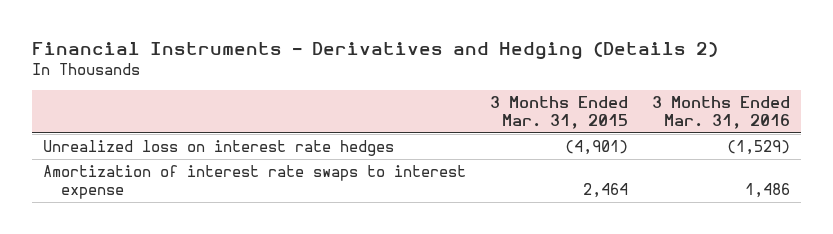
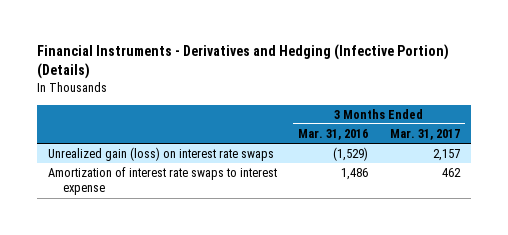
- Financial Instruments - Derivatives and Hedging (Details 2)
+ Financial Instruments - Derivatives and Hedging (Infective Portion) (Details)
- | 3 Months Ended Mar. 31, 2015 | 3 Months Ended Mar. 31, 2016
+ | 3 Months Ended Mar. 31, 2016 | 3 Months Ended Mar. 31, 2017
- Unrealized loss on interest rate hedges | (4,901) | (1,529)
+ Unrealized gain (loss) on interest rate swaps | (1,529) | 2,157

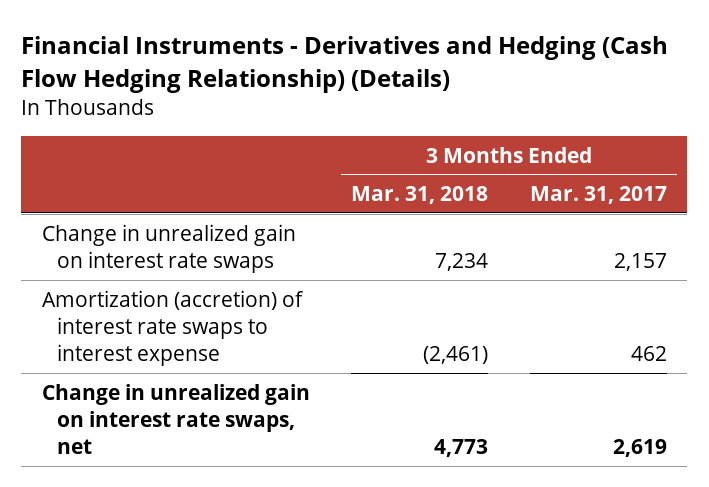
- Financial Instruments - Derivatives and Hedging (Infective Portion) (Details)
+ Financial Instruments - Derivatives and Hedging (Cash Flow Hedging Relationship) (Details)
- | 3 Months Ended Mar. 31, 2016 | 3 Months Ended Mar. 31, 2017
+ | 3 Months Ended Mar. 31, 2018 | 3 Months Ended Mar. 31, 2017
- Unrealized gain (loss) on interest rate swaps | (1,529) | 2,157
- Amortization of interest rate swaps to interest expense | 1,486 | 462
+ Change in unrealized gain on interest rate swaps | 7,234 | 2,157
+ Amortization (accretion) of interest rate swaps to interest expense | (2,461) | 462
+ Change in unrealized gain on interest rate swaps, net | 4,773 | 2,619

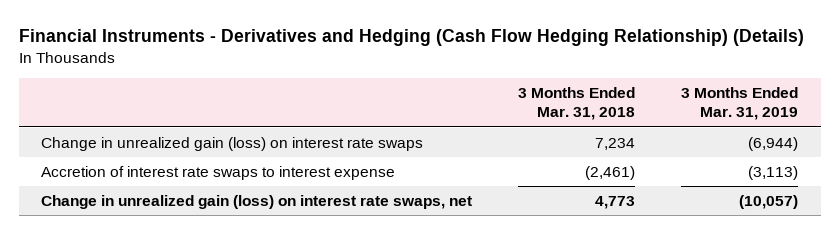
- | 3 Months Ended Mar. 31, 2018 | 3 Months Ended Mar. 31, 2017
+ | 3 Months Ended Mar. 31, 2018 | 3 Months Ended Mar. 31, 2019
- Change in unrealized gain on interest rate swaps | 7,234 | 2,157
- Amortization (accretion) of interest rate swaps to interest expense | (2,461) | 462
- Change in unrealized gain on interest rate swaps, net | 4,773 | 2,619
+ Change in unrealized gain (loss) on interest rate swaps | 7,234 | (6,944)
+ Accretion of interest rate swaps to interest expense | (2,461) | (3,113)
+ Change in unrealized gain (loss) on interest rate swaps, net | 4,773 | (10,057)

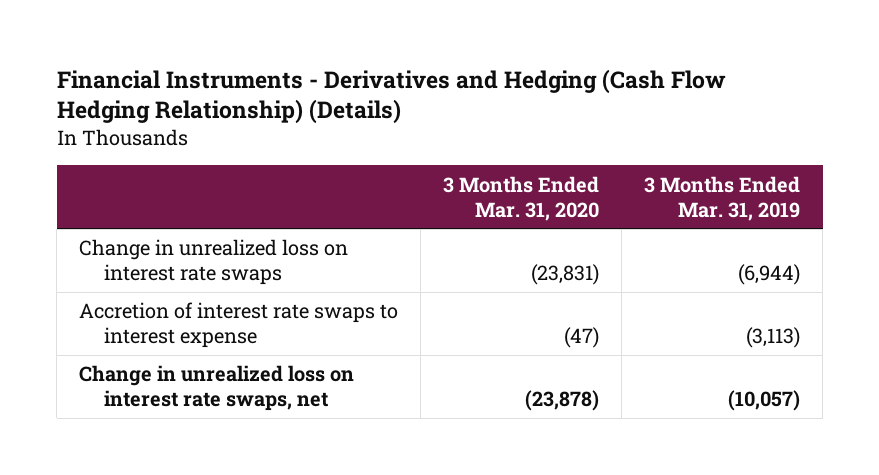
- | 3 Months Ended Mar. 31, 2018 | 3 Months Ended Mar. 31, 2019
+ | 3 Months Ended Mar. 31, 2020 | 3 Months Ended Mar. 31, 2019
- Change in unrealized gain (loss) on interest rate swaps | 7,234 | (6,944)
+ Change in unrealized loss on interest rate swaps | (23,831) | (6,944)
- Change in unrealized gain (loss) on interest rate swaps, net | 4,773 | (10,057)
+ Change in unrealized loss on interest rate swaps, net | (23,878) | (10,057)

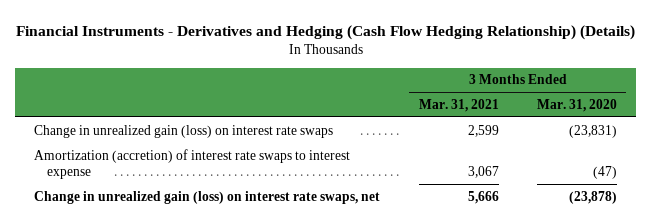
- | 3 Months Ended Mar. 31, 2020 | 3 Months Ended Mar. 31, 2019
+ | 3 Months Ended Mar. 31, 2021 | 3 Months Ended Mar. 31, 2020
- Change in unrealized loss on interest rate swaps | (23,831) | (6,944)
- Accretion of interest rate swaps to interest expense | (47) | (3,113)
- Change in unrealized loss on interest rate swaps, net | (23,878) | (10,057)
+ Change in unrealized gain (loss) on interest rate swaps | 2,599 | (23,831)
+ Amortization (accretion) of interest rate swaps to interest expense | 3,067 | (47)
+ Change in unrealized gain (loss) on interest rate swaps, net | 5,666 | (23,878)

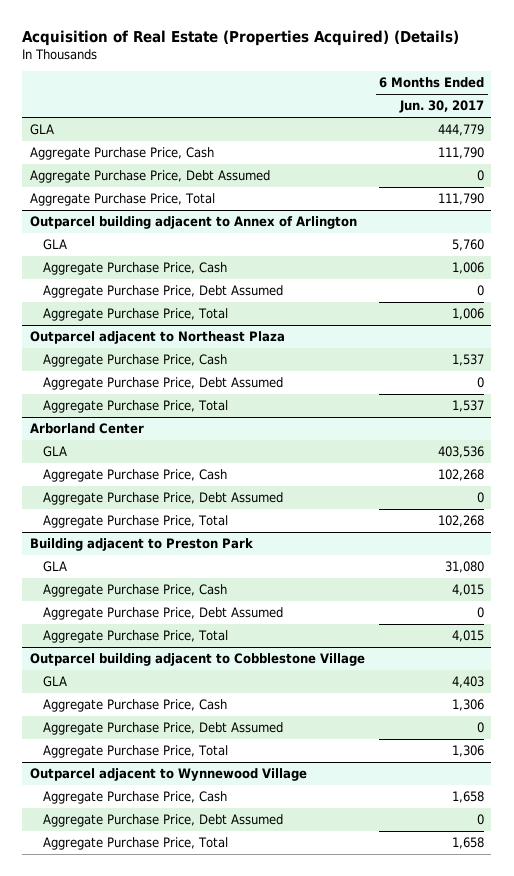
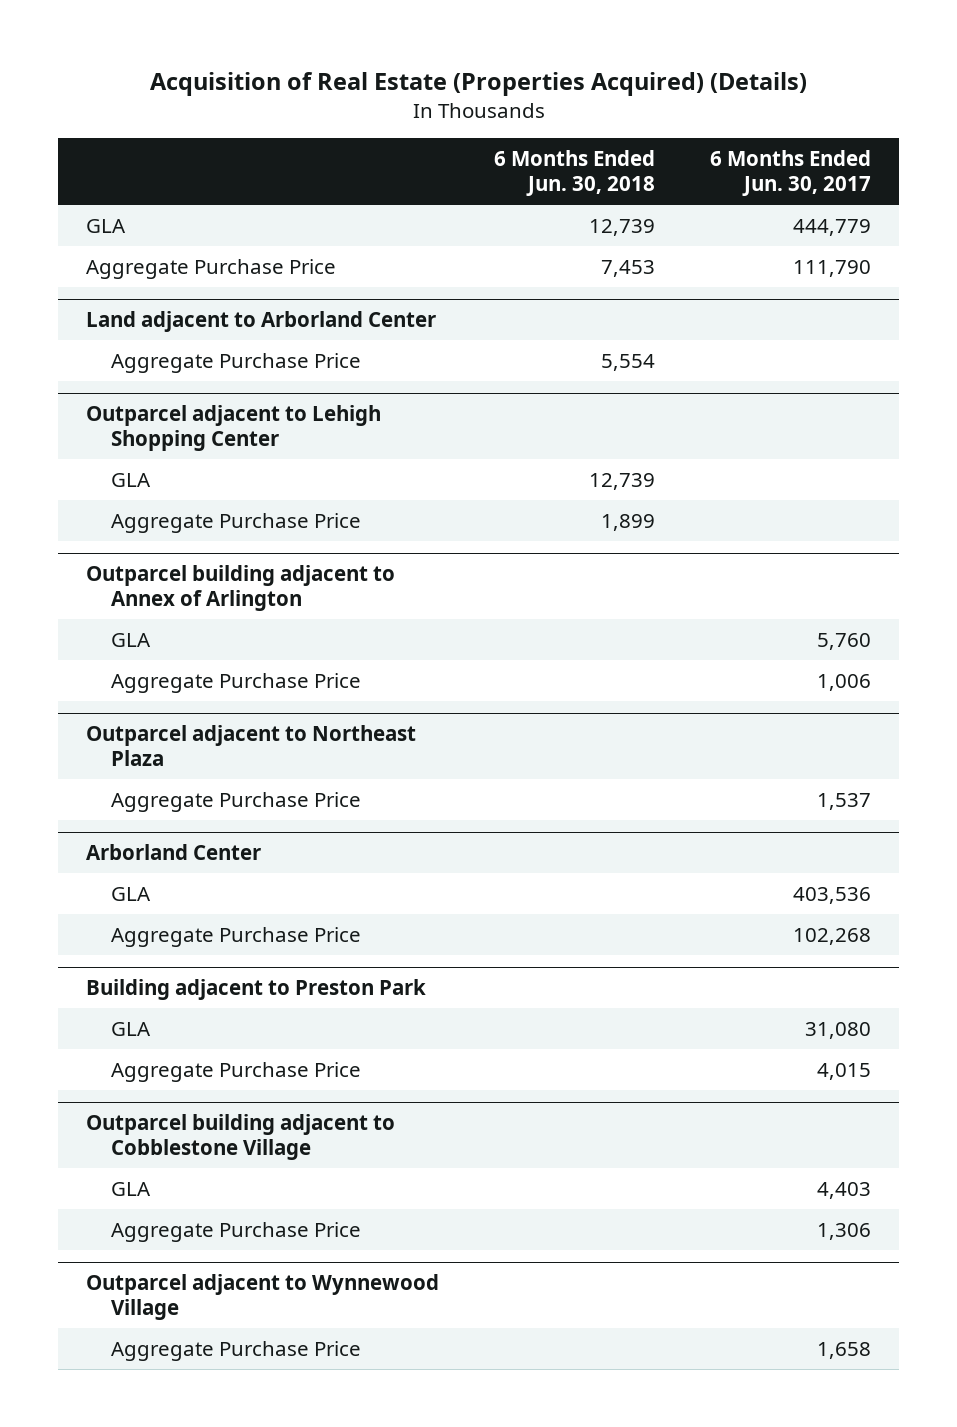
- | 6 Months Ended Jun. 30, 2017
+ | 6 Months Ended Jun. 30, 2018 | 6 Months Ended Jun. 30, 2017
- Aggregate Purchase Price, Cash | 111,790
- Aggregate Purchase Price, Debt Assumed | 0
- Aggregate Purchase Price, Total | 111,790
+ Aggregate Purchase Price | 7,453 | 111,790
+ Land adjacent to Arborland Center
+ Aggregate Purchase Price | 5,554 |
+ Outparcel adjacent to Lehigh Shopping Center
+ GLA | 12,739 |
+ Aggregate Purchase Price | 1,899 |
@ Outparcel building adjacent to Annex of Arlington
- Aggregate Purchase Price, Cash | 1,006
- Aggregate Purchase Price, Debt Assumed | 0
- Aggregate Purchase Price, Total | 1,006
+ Aggregate Purchase Price | | 1,006
@ Outparcel adjacent to Northeast Plaza
- Aggregate Purchase Price, Cash | 1,537
- Aggregate Purchase Price, Debt Assumed | 0
- Aggregate Purchase Price, Total | 1,537
+ Aggregate Purchase Price | | 1,537
@ Arborland Center
- Aggregate Purchase Price, Cash | 102,268
- Aggregate Purchase Price, Debt Assumed | 0
- Aggregate Purchase Price, Total | 102,268
+ Aggregate Purchase Price | | 102,268
@ Building adjacent to Preston Park
- Aggregate Purchase Price, Cash | 4,015
- Aggregate Purchase Price, Debt Assumed | 0
- Aggregate Purchase Price, Total | 4,015
+ Aggregate Purchase Price | | 4,015
@ Outparcel building adjacent to Cobblestone Village
- Aggregate Purchase Price, Cash | 1,306
- Aggregate Purchase Price, Debt Assumed | 0
- Aggregate Purchase Price, Total | 1,306
+ Aggregate Purchase Price | | 1,306
@ Outparcel adjacent to Wynnewood Village
- Aggregate Purchase Price, Cash | 1,658
- Aggregate Purchase Price, Debt Assumed | 0
- Aggregate Purchase Price, Total | 1,658
+ Aggregate Purchase Price | | 1,658

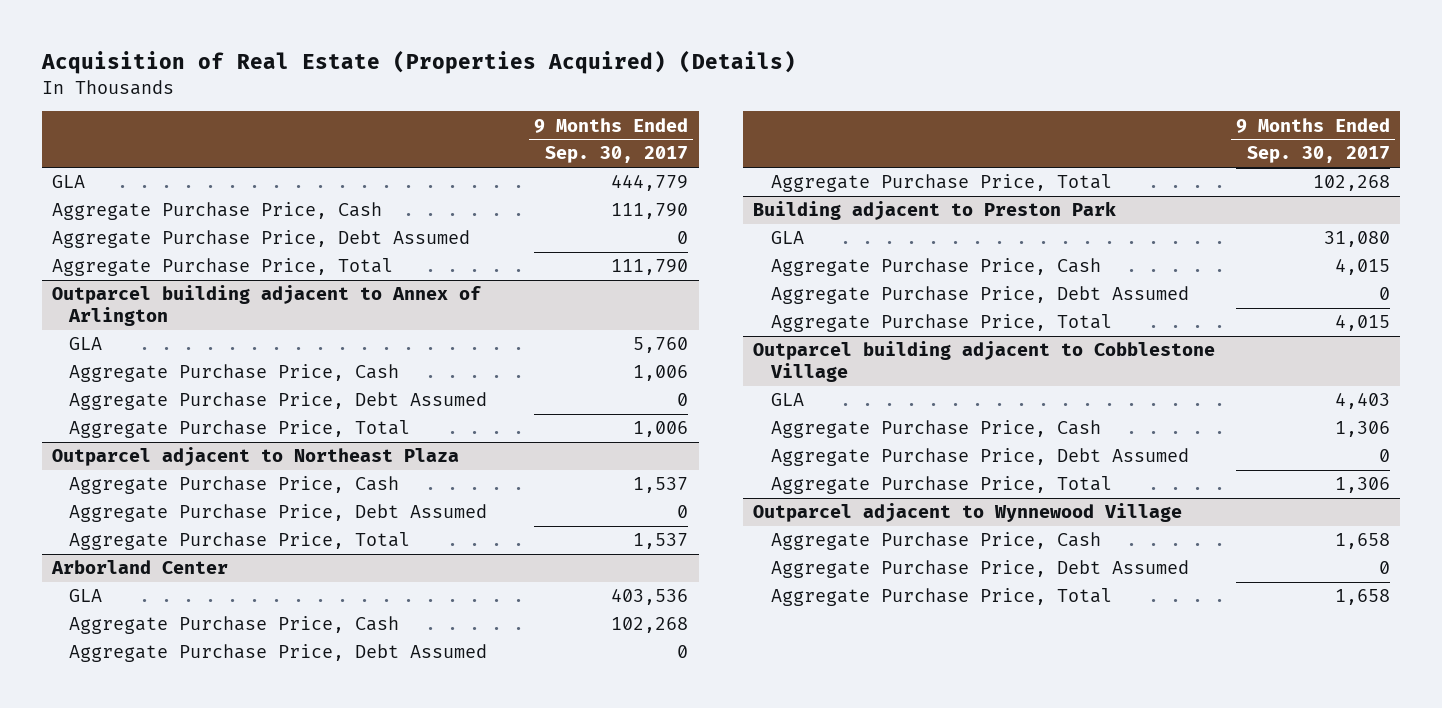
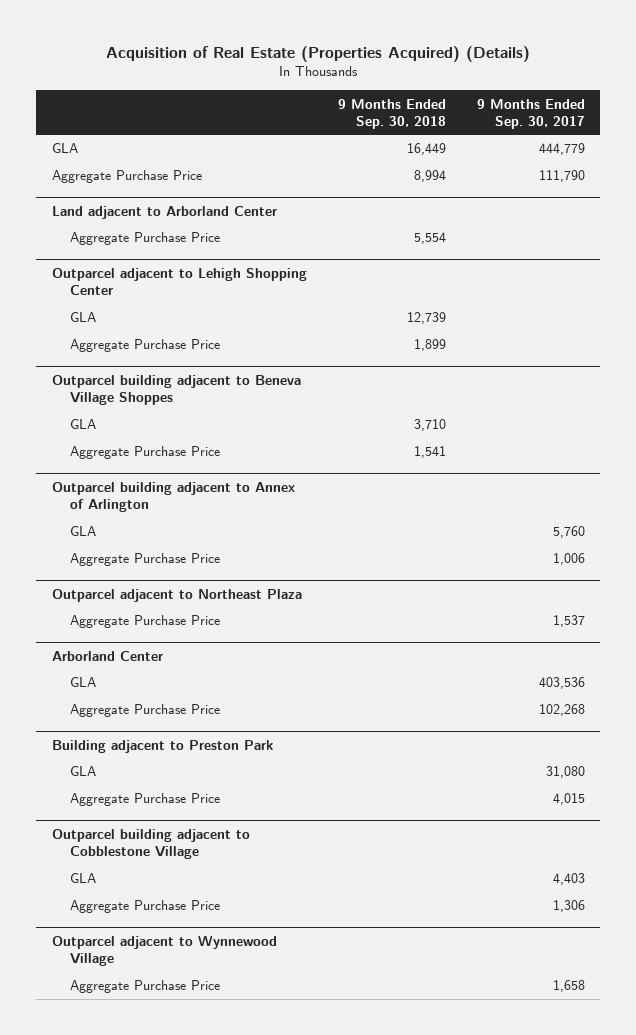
- | 9 Months Ended Sep. 30, 2017
+ | 9 Months Ended Sep. 30, 2018 | 9 Months Ended Sep. 30, 2017
- Aggregate Purchase Price, Cash | 111,790
- Aggregate Purchase Price, Debt Assumed | 0
- Aggregate Purchase Price, Total | 111,790
+ Aggregate Purchase Price | 8,994 | 111,790
+ Land adjacent to Arborland Center
+ Aggregate Purchase Price | 5,554 |
+ Outparcel adjacent to Lehigh Shopping Center
+ GLA | 12,739 |
+ Aggregate Purchase Price | 1,899 |
+ Outparcel building adjacent to Beneva Village Shoppes
+ GLA | 3,710 |
+ Aggregate Purchase Price | 1,541 |
@ Outparcel building adjacent to Annex of Arlington
- Aggregate Purchase Price, Cash | 1,006
- Aggregate Purchase Price, Debt Assumed | 0
- Aggregate Purchase Price, Total | 1,006
+ Aggregate Purchase Price | | 1,006
@ Outparcel adjacent to Northeast Plaza
- Aggregate Purchase Price, Cash | 1,537
- Aggregate Purchase Price, Debt Assumed | 0
- Aggregate Purchase Price, Total | 1,537
+ Aggregate Purchase Price | | 1,537
@ Arborland Center
- Aggregate Purchase Price, Cash | 102,268
- Aggregate Purchase Price, Debt Assumed | 0
- Aggregate Purchase Price, Total | 102,268
+ Aggregate Purchase Price | | 102,268
@ Building adjacent to Preston Park
- Aggregate Purchase Price, Cash | 4,015
- Aggregate Purchase Price, Debt Assumed | 0
- Aggregate Purchase Price, Total | 4,015
+ Aggregate Purchase Price | | 4,015
@ Outparcel building adjacent to Cobblestone Village
- Aggregate Purchase Price, Cash | 1,306
- Aggregate Purchase Price, Debt Assumed | 0
- Aggregate Purchase Price, Total | 1,306
+ Aggregate Purchase Price | | 1,306
@ Outparcel adjacent to Wynnewood Village
- Aggregate Purchase Price, Cash | 1,658
- Aggregate Purchase Price, Debt Assumed | 0
- Aggregate Purchase Price, Total | 1,658
+ Aggregate Purchase Price | | 1,658

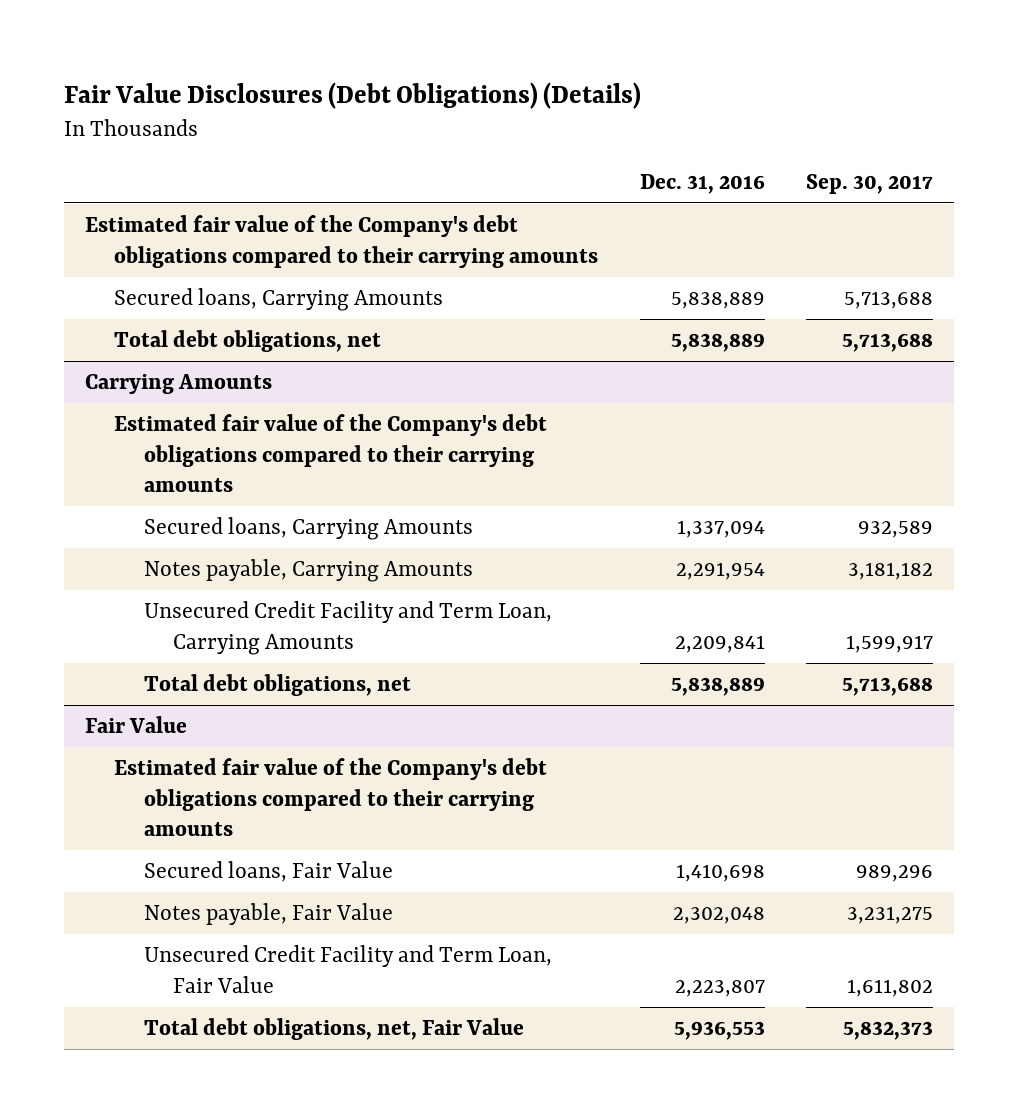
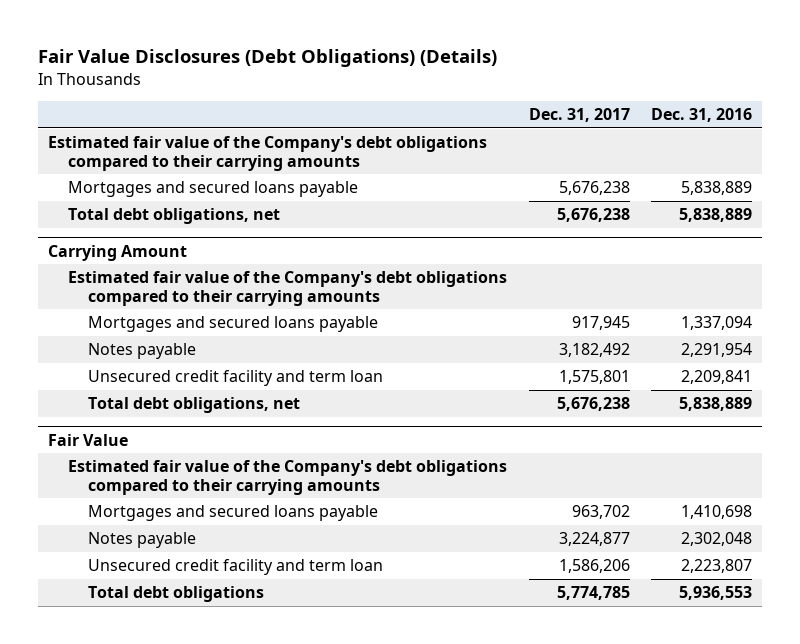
- | Dec. 31, 2016 | Sep. 30, 2017
+ | Dec. 31, 2017 | Dec. 31, 2016
- Secured loans, Carrying Amounts | 5,838,889 | 5,713,688
+ Mortgages and secured loans payable | 5,676,238 | 5,838,889
- Carrying Amounts
+ Carrying Amount
- Secured loans, Carrying Amounts | 1,337,094 | 932,589
- Notes payable, Carrying Amounts | 2,291,954 | 3,181,182
- Unsecured Credit Facility and Term Loan, Carrying Amounts | 2,209,841 | 1,599,917
+ Mortgages and secured loans payable | 917,945 | 1,337,094
+ Notes payable | 3,182,492 | 2,291,954
+ Unsecured credit facility and term loan | 1,575,801 | 2,209,841
@ Fair Value
- Secured loans, Fair Value | 1,410,698 | 989,296
- Notes payable, Fair Value | 2,302,048 | 3,231,275
- Unsecured Credit Facility and Term Loan, Fair Value | 2,223,807 | 1,611,802
- Total debt obligations, net, Fair Value | 5,936,553 | 5,832,373
+ Mortgages and secured loans payable | 963,702 | 1,410,698
+ Notes payable | 3,224,877 | 2,302,048
+ Unsecured credit facility and term loan | 1,586,206 | 2,223,807
+ Total debt obligations | 5,774,785 | 5,936,553

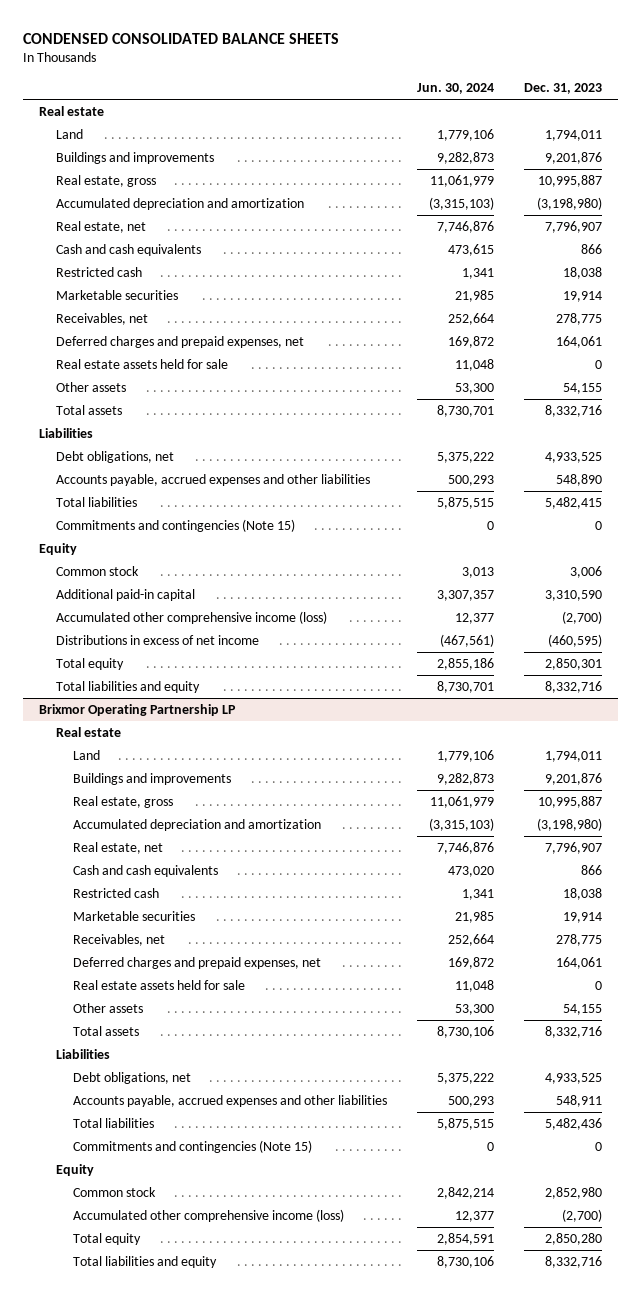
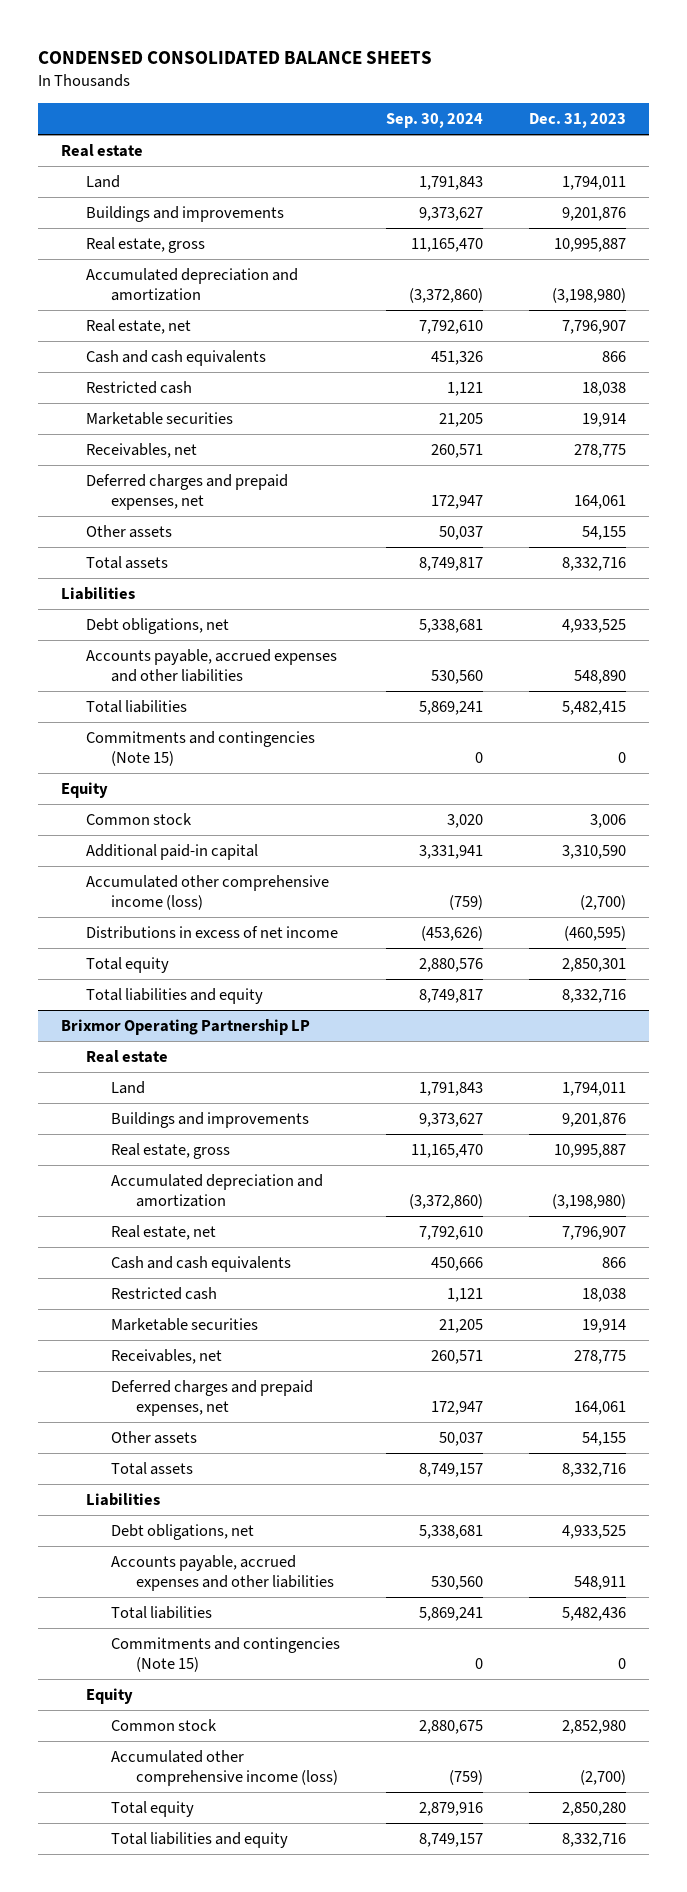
- | Jun. 30, 2024 | Dec. 31, 2023
+ | Sep. 30, 2024 | Dec. 31, 2023
- Real estate assets held for sale | 11,048 | 0
@ Brixmor Operating Partnership LP
- Real estate assets held for sale | 11,048 | 0

